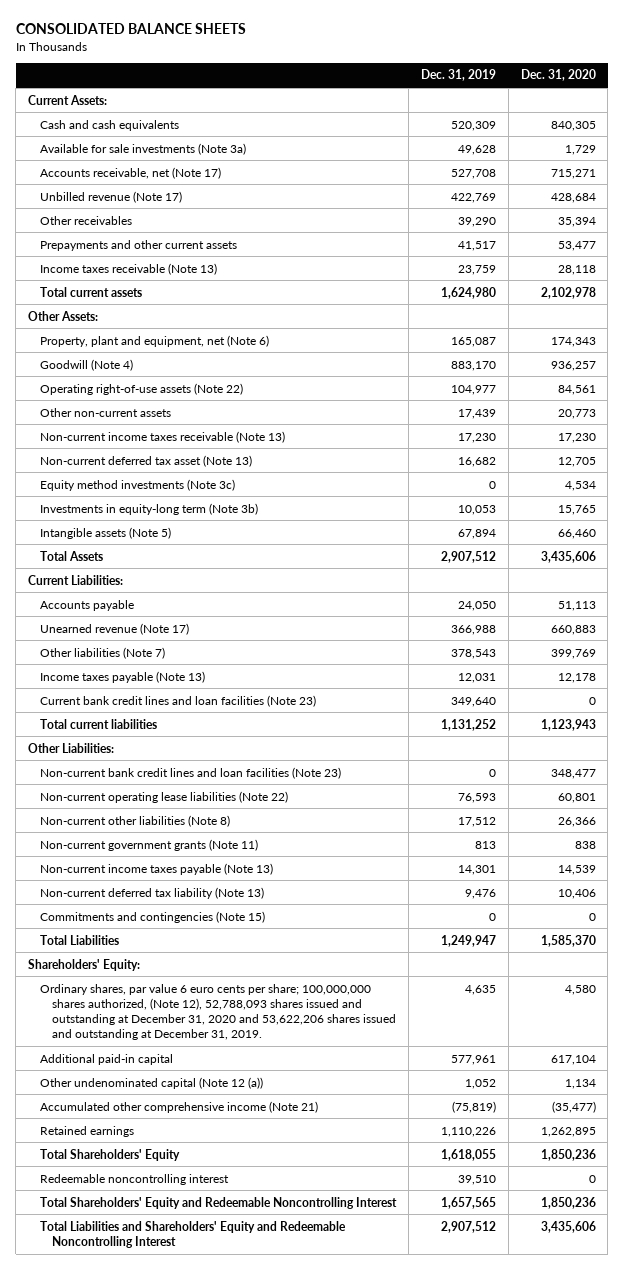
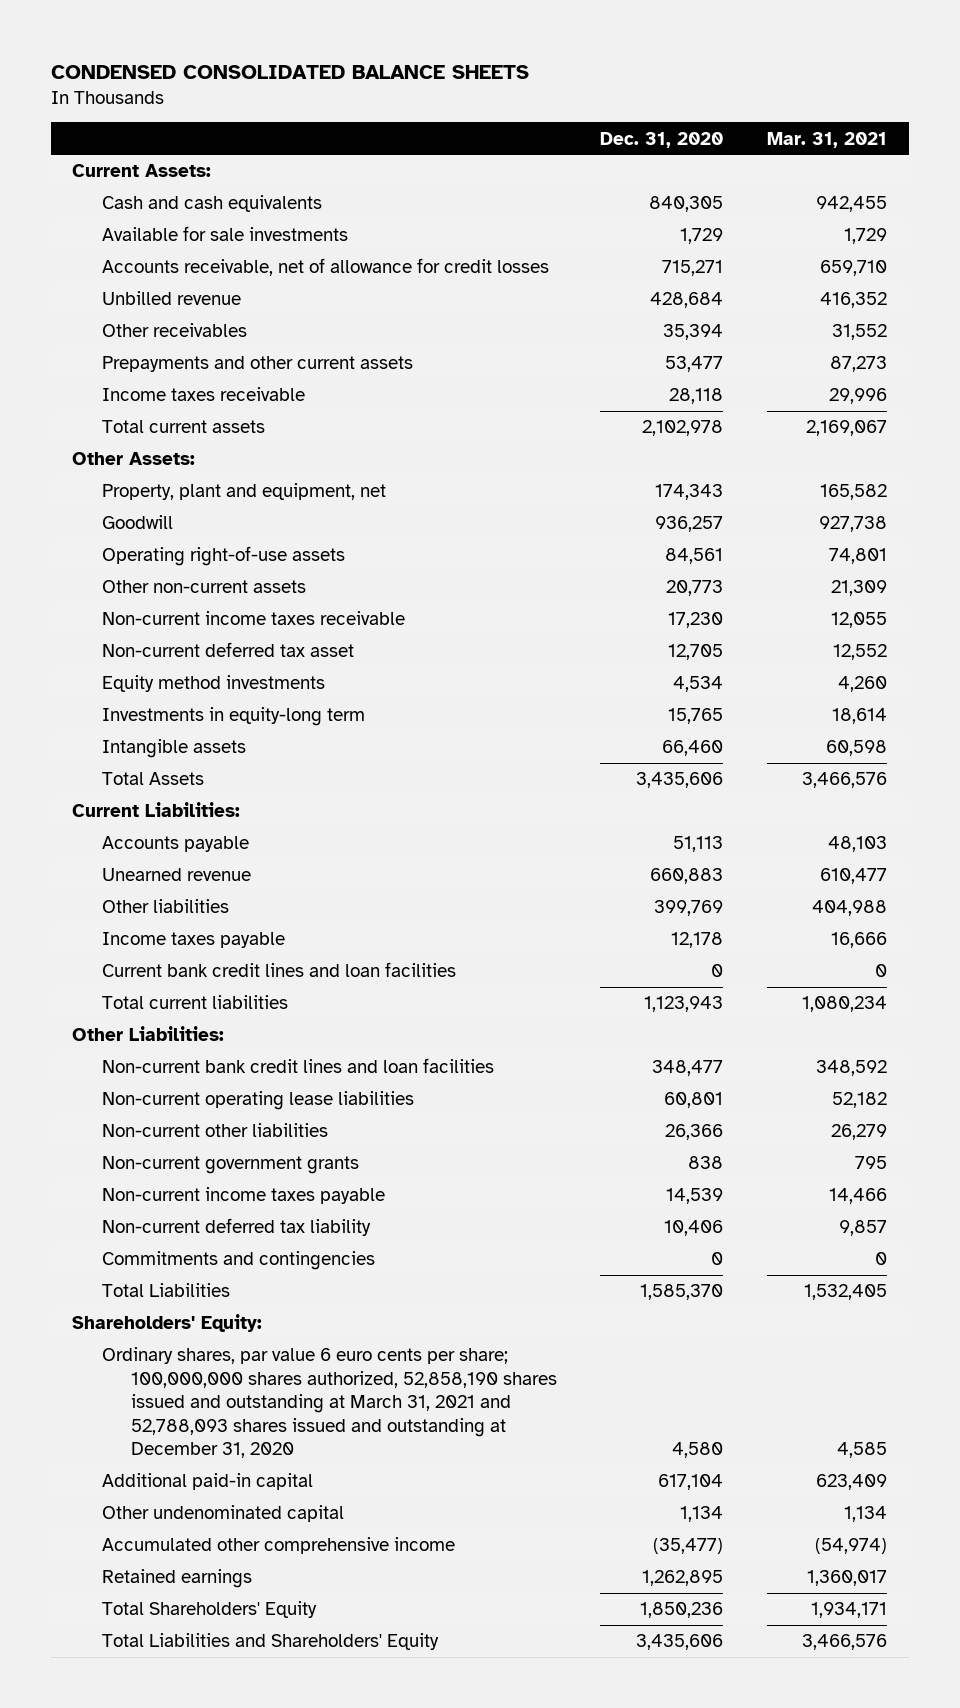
- CONSOLIDATED BALANCE SHEETS
+ CONDENSED CONSOLIDATED BALANCE SHEETS
- | Dec. 31, 2019 | Dec. 31, 2020
+ | Dec. 31, 2020 | Mar. 31, 2021
- Available for sale investments (Note 3a) | 49,628 | 1,729
- Accounts receivable, net (Note 17) | 527,708 | 715,271
- Unbilled revenue (Note 17) | 422,769 | 428,684
+ Available for sale investments | 1,729 | 1,729
+ Accounts receivable, net of allowance for credit losses | 715,271 | 659,710
+ Unbilled revenue | 428,684 | 416,352
- Income taxes receivable (Note 13) | 23,759 | 28,118
+ Income taxes receivable | 28,118 | 29,996
- Property, plant and equipment, net (Note 6) | 165,087 | 174,343
- Goodwill (Note 4) | 883,170 | 936,257
- Operating right-of-use assets (Note 22) | 104,977 | 84,561
+ Property, plant and equipment, net | 174,343 | 165,582
+ Goodwill | 936,257 | 927,738
+ Operating right-of-use assets | 84,561 | 74,801
- Non-current income taxes receivable (Note 13) | 17,230 | 17,230
- Non-current deferred tax asset (Note 13) | 16,682 | 12,705
- Equity method investments (Note 3c) | 0 | 4,534
- Investments in equity-long term (Note 3b) | 10,053 | 15,765
- Intangible assets (Note 5) | 67,894 | 66,460
+ Non-current income taxes receivable | 17,230 | 12,055
+ Non-current deferred tax asset | 12,705 | 12,552
+ Equity method investments | 4,534 | 4,260
+ Investments in equity-long term | 15,765 | 18,614
+ Intangible assets | 66,460 | 60,598
- Unearned revenue (Note 17) | 366,988 | 660,883
- Other liabilities (Note 7) | 378,543 | 399,769
- Income taxes payable (Note 13) | 12,031 | 12,178
- Current bank credit lines and loan facilities (Note 23) | 349,640 | 0
+ Unearned revenue | 660,883 | 610,477
+ Other liabilities | 399,769 | 404,988
+ Income taxes payable | 12,178 | 16,666
+ Current bank credit lines and loan facilities | 0 | 0
- Non-current bank credit lines and loan facilities (Note 23) | 0 | 348,477
- Non-current operating lease liabilities (Note 22) | 76,593 | 60,801
- Non-current other liabilities (Note 8) | 17,512 | 26,366
- Non-current government grants (Note 11) | 813 | 838
- Non-current income taxes payable (Note 13) | 14,301 | 14,539
- Non-current deferred tax liability (Note 13) | 9,476 | 10,406
- Commitments and contingencies (Note 15) | 0 | 0
+ Non-current bank credit lines and loan facilities | 348,477 | 348,592
+ Non-current operating lease liabilities | 60,801 | 52,182
+ Non-current other liabilities | 26,366 | 26,279
+ Non-current government grants | 838 | 795
+ Non-current income taxes payable | 14,539 | 14,466
+ Non-current deferred tax liability | 10,406 | 9,857
+ Commitments and contingencies | 0 | 0
- Ordinary shares, par value 6 euro cents per share; 100,000,000 shares authorized, (Note 12), 52,788,093 shares issued and outstanding at December 31, 2020 and 53,622,206 shares issued and outstanding at December 31, 2019. | 4,635 | 4,580
+ Ordinary shares, par value 6 euro cents per share; 100,000,000 shares authorized, 52,858,190 shares issued and outstanding at March 31, 2021 and 52,788,093 shares issued and outstanding at December 31, 2020 | 4,580 | 4,585
- Other undenominated capital (Note 12 (a)) | 1,052 | 1,134
- Accumulated other comprehensive income (Note 21) | (75,819) | (35,477)
+ Other undenominated capital | 1,134 | 1,134
+ Accumulated other comprehensive income | (35,477) | (54,974)
- Redeemable noncontrolling interest | 39,510 | 0
- Total Shareholders' Equity and Redeemable Noncontrolling Interest | 1,657,565 | 1,850,236
- Total Liabilities and Shareholders' Equity and Redeemable Noncontrolling Interest | 2,907,512 | 3,435,606
+ Total Liabilities and Shareholders' Equity | 3,435,606 | 3,466,576

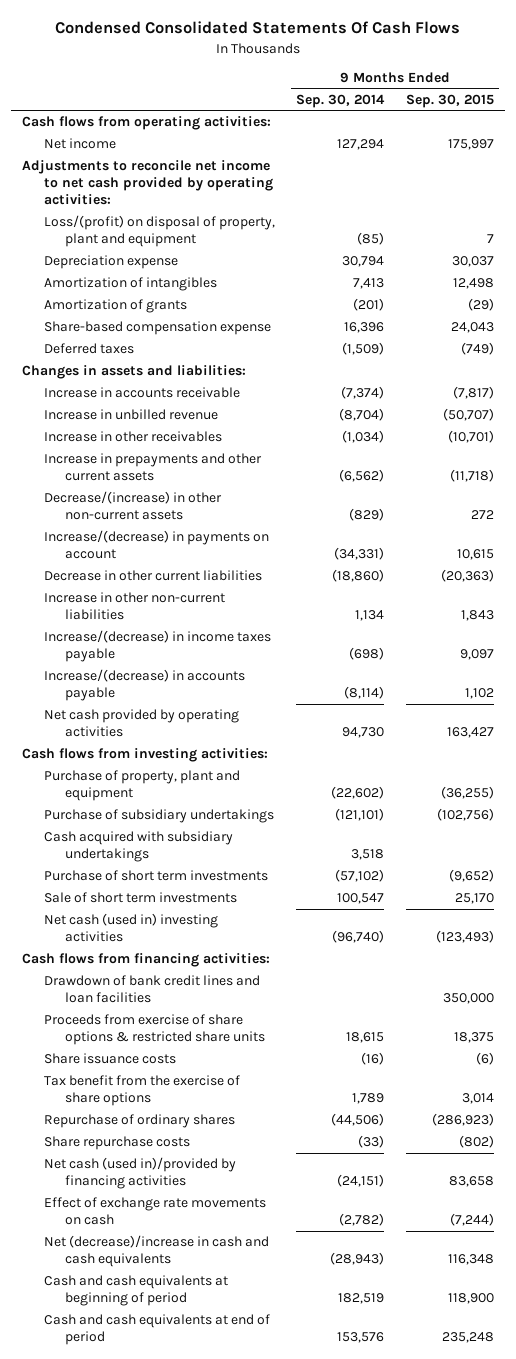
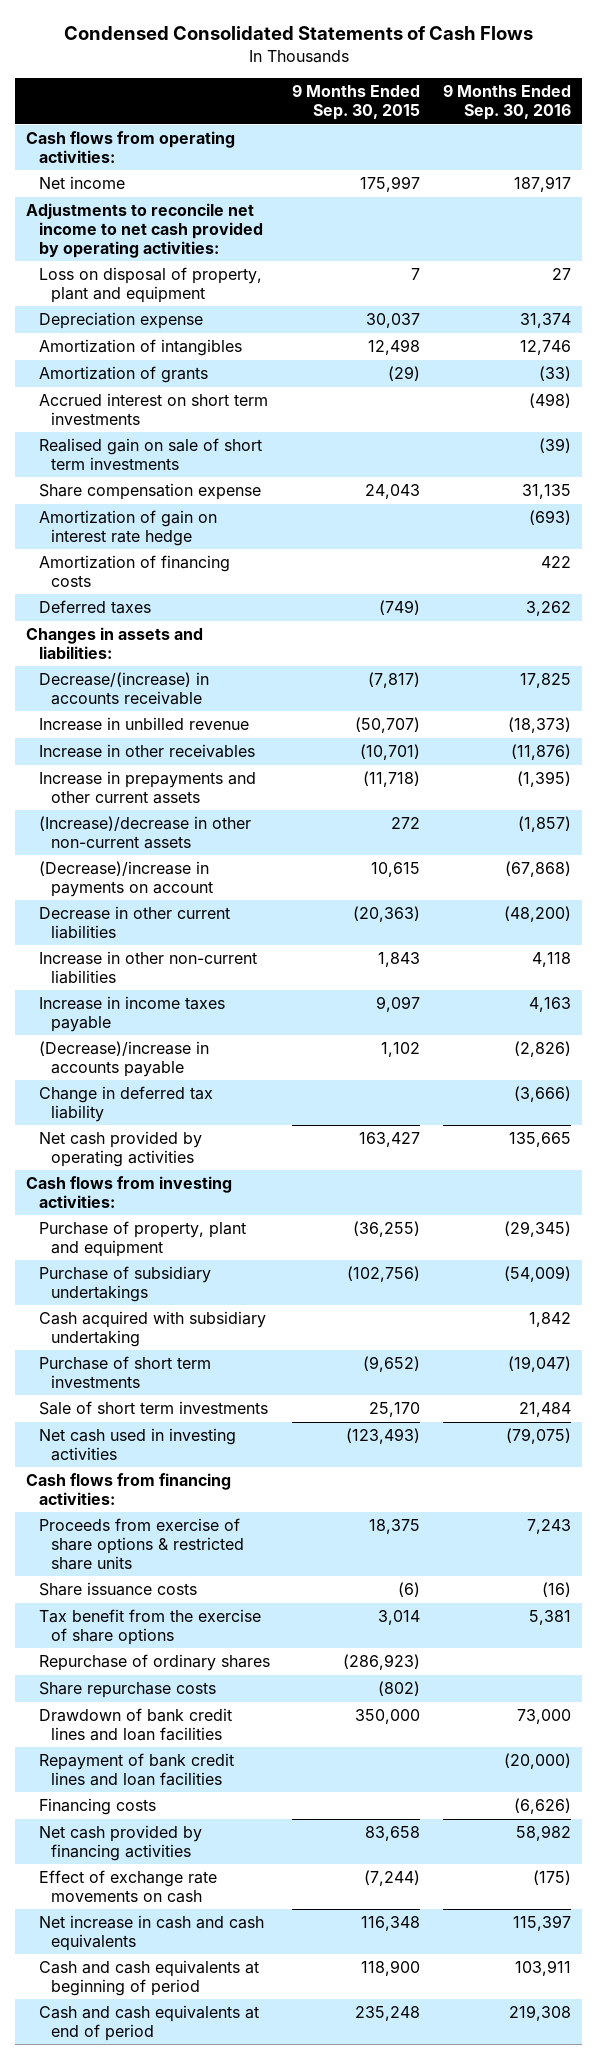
- Condensed Consolidated Statements Of Cash Flows
+ Condensed Consolidated Statements of Cash Flows
- | 9 Months Ended Sep. 30, 2014 | 9 Months Ended Sep. 30, 2015
+ | 9 Months Ended Sep. 30, 2015 | 9 Months Ended Sep. 30, 2016
- Loss/(profit) on disposal of property, plant and equipment | (85) | 7
+ Loss on disposal of property, plant and equipment | 7 | 27
- Share-based compensation expense | 16,396 | 24,043
+ Accrued interest on short term investments | | (498)
+ Realised gain on sale of short term investments | | (39)
+ Share compensation expense | 24,043 | 31,135
+ Amortization of gain on interest rate hedge | | (693)
+ Amortization of financing costs | | 422
- Increase in accounts receivable | (7,374) | (7,817)
+ Decrease/(increase) in accounts receivable | (7,817) | 17,825
- Decrease/(increase) in other non-current assets | (829) | 272
- Increase/(decrease) in payments on account | (34,331) | 10,615
+ (Increase)/decrease in other non-current assets | 272 | (1,857)
+ (Decrease)/increase in payments on account | 10,615 | (67,868)
- Increase/(decrease) in income taxes payable | (698) | 9,097
- Increase/(decrease) in accounts payable | (8,114) | 1,102
+ Increase in income taxes payable | 9,097 | 4,163
+ (Decrease)/increase in accounts payable | 1,102 | (2,826)
+ Change in deferred tax liability | | (3,666)
- Cash acquired with subsidiary undertakings | 3,518 |
+ Cash acquired with subsidiary undertaking | | 1,842
- Net cash (used in) investing activities | (96,740) | (123,493)
+ Net cash used in investing activities | (123,493) | (79,075)
- Net cash (used in)/provided by financing activities | (24,151) | 83,658
moved down: Drawdown of bank credit lines and loan facilities | 350,000 | 73,000
+ Repayment of bank credit lines and loan facilities | | (20,000)
+ Financing costs | | (6,626)
+ Net cash provided by financing activities | 83,658 | 58,982
- Net (decrease)/increase in cash and cash equivalents | (28,943) | 116,348
+ Net increase in cash and cash equivalents | 116,348 | 115,397

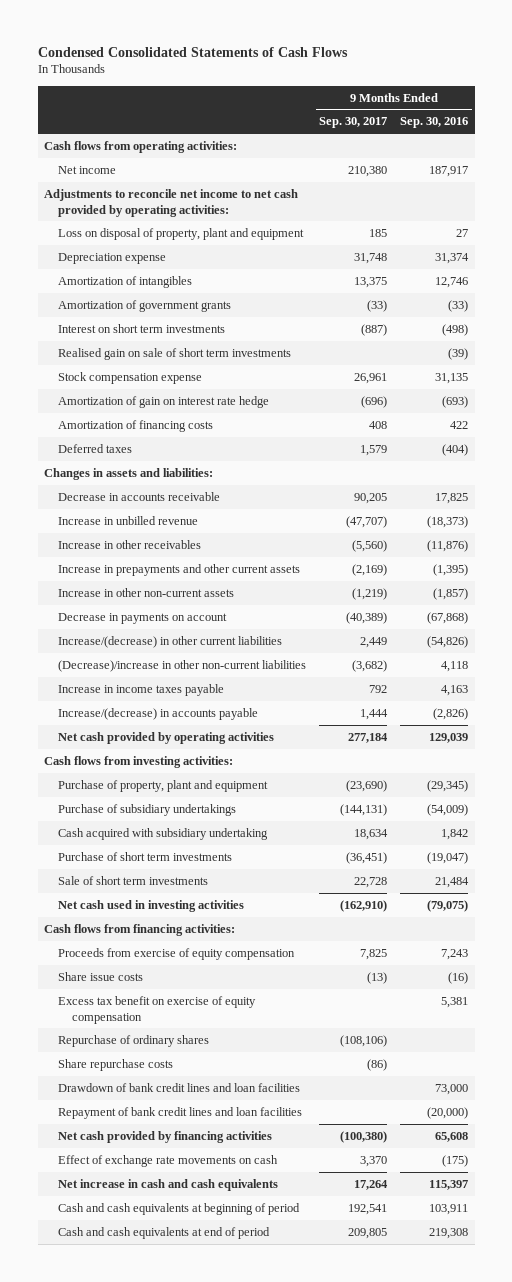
- | 9 Months Ended Sep. 30, 2015 | 9 Months Ended Sep. 30, 2016
+ | 9 Months Ended Sep. 30, 2017 | 9 Months Ended Sep. 30, 2016
- Amortization of grants | (29) | (33)
- Accrued interest on short term investments | | (498)
+ Amortization of government grants | (33) | (33)
+ Interest on short term investments | (887) | (498)
- Share compensation expense | 24,043 | 31,135
+ Stock compensation expense | 26,961 | 31,135
- Deferred taxes | (749) | 3,262
+ Deferred taxes | 1,579 | (404)
- Decrease/(increase) in accounts receivable | (7,817) | 17,825
+ Decrease in accounts receivable | 90,205 | 17,825
- (Increase)/decrease in other non-current assets | 272 | (1,857)
- (Decrease)/increase in payments on account | 10,615 | (67,868)
- Decrease in other current liabilities | (20,363) | (48,200)
- Increase in other non-current liabilities | 1,843 | 4,118
+ Increase in other non-current assets | (1,219) | (1,857)
+ Decrease in payments on account | (40,389) | (67,868)
+ Increase/(decrease) in other current liabilities | 2,449 | (54,826)
+ (Decrease)/increase in other non-current liabilities | (3,682) | 4,118
- (Decrease)/increase in accounts payable | 1,102 | (2,826)
- Change in deferred tax liability | | (3,666)
- Net cash provided by operating activities | 163,427 | 135,665
+ Increase/(decrease) in accounts payable | 1,444 | (2,826)
+ Net cash provided by operating activities | 277,184 | 129,039
- Proceeds from exercise of share options & restricted share units | 18,375 | 7,243
- Share issuance costs | (6) | (16)
- Tax benefit from the exercise of share options | 3,014 | 5,381
+ Proceeds from exercise of equity compensation | 7,825 | 7,243
+ Share issue costs | (13) | (16)
+ Excess tax benefit on exercise of equity compensation | | 5,381
- Financing costs | | (6,626)
- Net cash provided by financing activities | 83,658 | 58,982
+ Net cash provided by financing activities | (100,380) | 65,608

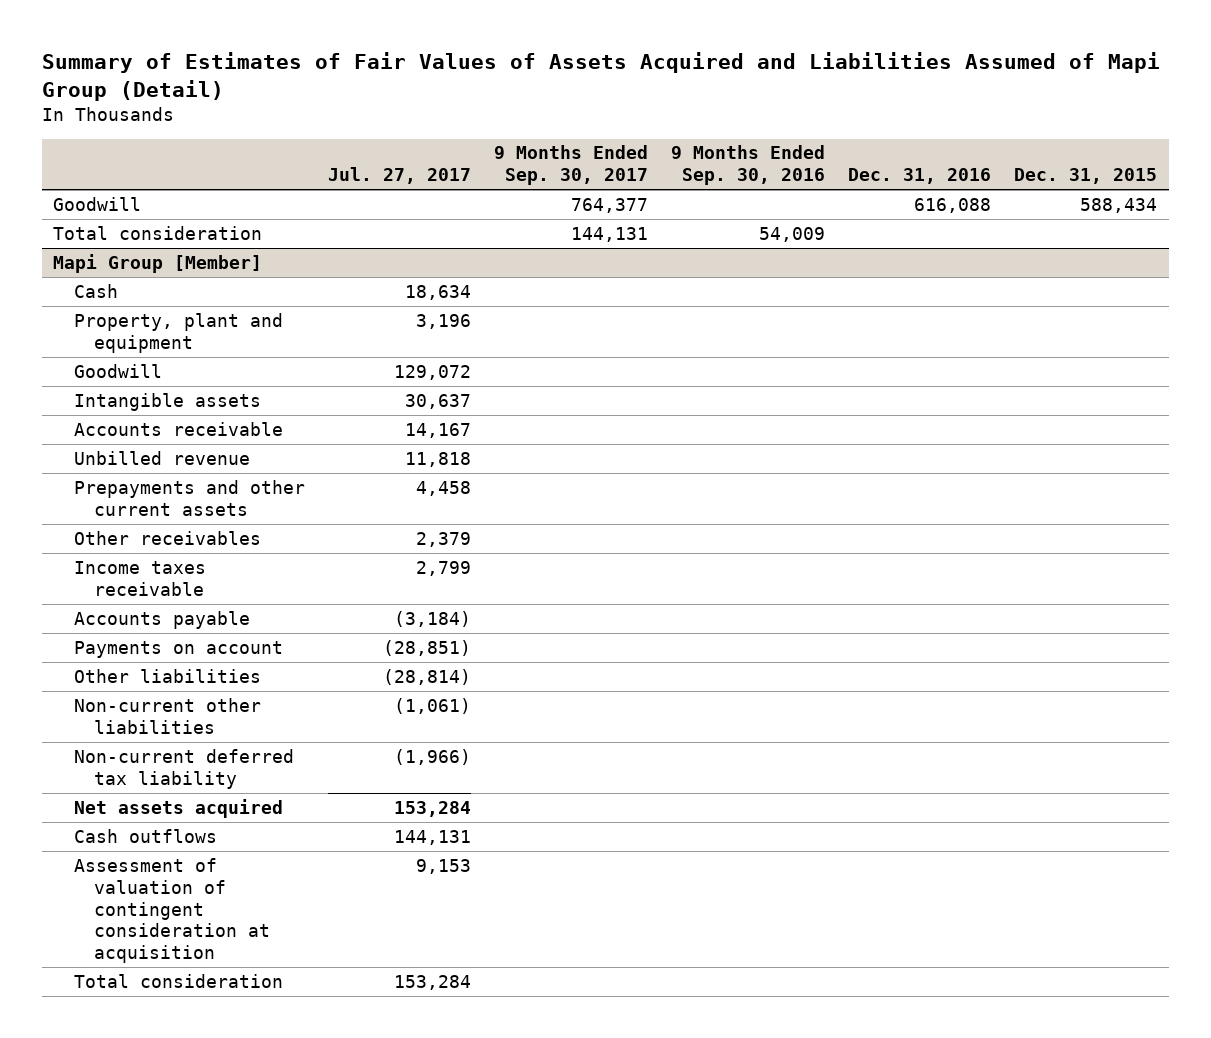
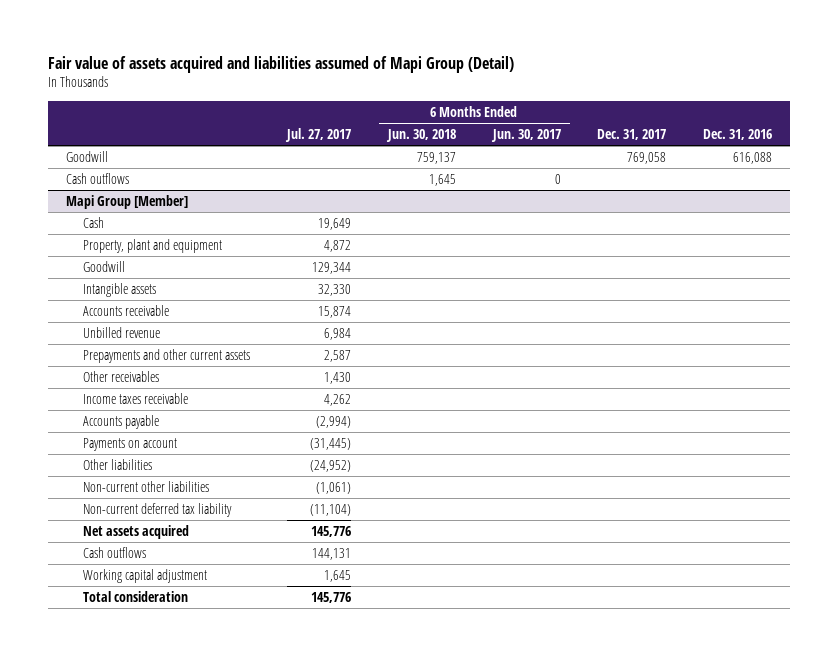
- Summary of Estimates of Fair Values of Assets Acquired and Liabilities Assumed of Mapi Group (Detail)
+ Fair value of assets acquired and liabilities assumed of Mapi Group (Detail)
- | Jul. 27, 2017 | 9 Months Ended Sep. 30, 2017 | 9 Months Ended Sep. 30, 2016 | Dec. 31, 2016 | Dec. 31, 2015
+ | Jul. 27, 2017 | 6 Months Ended Jun. 30, 2018 | 6 Months Ended Jun. 30, 2017 | Dec. 31, 2017 | Dec. 31, 2016
- Total consideration | | 144,131 | 54,009 | |
+ Cash outflows | | 1,645 | 0 | |
@ Mapi Group [Member]
- Cash | 18,634 | | | |
- Property, plant and equipment | 3,196 | | | |
- Goodwill | 129,072 | | | |
- Intangible assets | 30,637 | | | |
- Accounts receivable | 14,167 | | | |
- Unbilled revenue | 11,818 | | | |
- Prepayments and other current assets | 4,458 | | | |
- Other receivables | 2,379 | | | |
- Income taxes receivable | 2,799 | | | |
- Accounts payable | (3,184) | | | |
- Payments on account | (28,851) | | | |
- Other liabilities | (28,814) | | | |
+ Cash | 19,649 | | | |
+ Property, plant and equipment | 4,872 | | | |
+ Goodwill | 129,344 | | | |
+ Intangible assets | 32,330 | | | |
+ Accounts receivable | 15,874 | | | |
+ Unbilled revenue | 6,984 | | | |
+ Prepayments and other current assets | 2,587 | | | |
+ Other receivables | 1,430 | | | |
+ Income taxes receivable | 4,262 | | | |
+ Accounts payable | (2,994) | | | |
+ Payments on account | (31,445) | | | |
+ Other liabilities | (24,952) | | | |
- Non-current deferred tax liability | (1,966) | | | |
- Net assets acquired | 153,284 | | | |
+ Non-current deferred tax liability | (11,104) | | | |
+ Net assets acquired | 145,776 | | | |
- Assessment of valuation of contingent consideration at acquisition | 9,153 | | | |
- Total consideration | 153,284 | | | |
+ Working capital adjustment | 1,645 | | | |
+ Total consideration | 145,776 | | | |

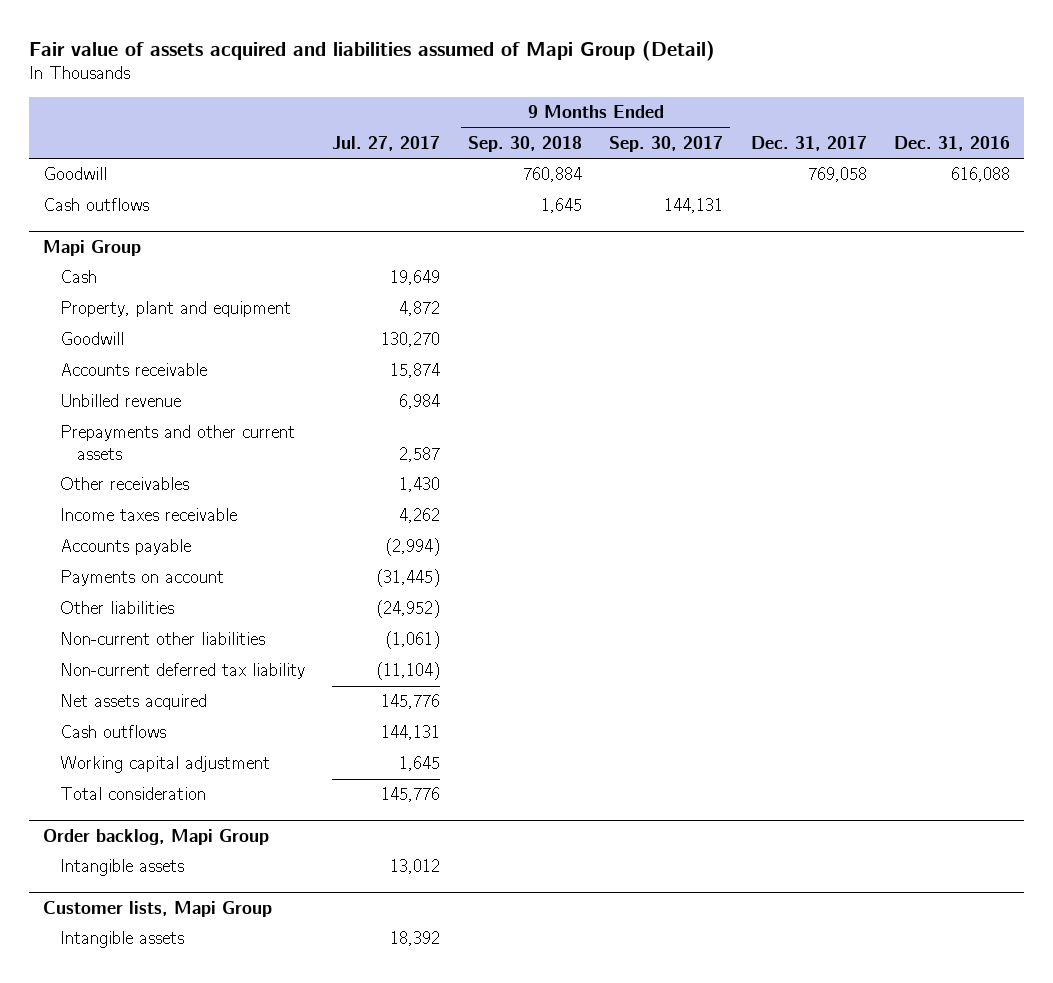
- | Jul. 27, 2017 | 6 Months Ended Jun. 30, 2018 | 6 Months Ended Jun. 30, 2017 | Dec. 31, 2017 | Dec. 31, 2016
+ | Jul. 27, 2017 | 9 Months Ended Sep. 30, 2018 | 9 Months Ended Sep. 30, 2017 | Dec. 31, 2017 | Dec. 31, 2016
- Mapi Group [Member]
+ Mapi Group
- Goodwill | 129,344 | | | |
- Intangible assets | 32,330 | | | |
+ Goodwill | 130,270 | | | |
+ Order backlog, Mapi Group
+ Intangible assets | 13,012 | | | |
+ Customer lists, Mapi Group
+ Intangible assets | 18,392 | | | |

